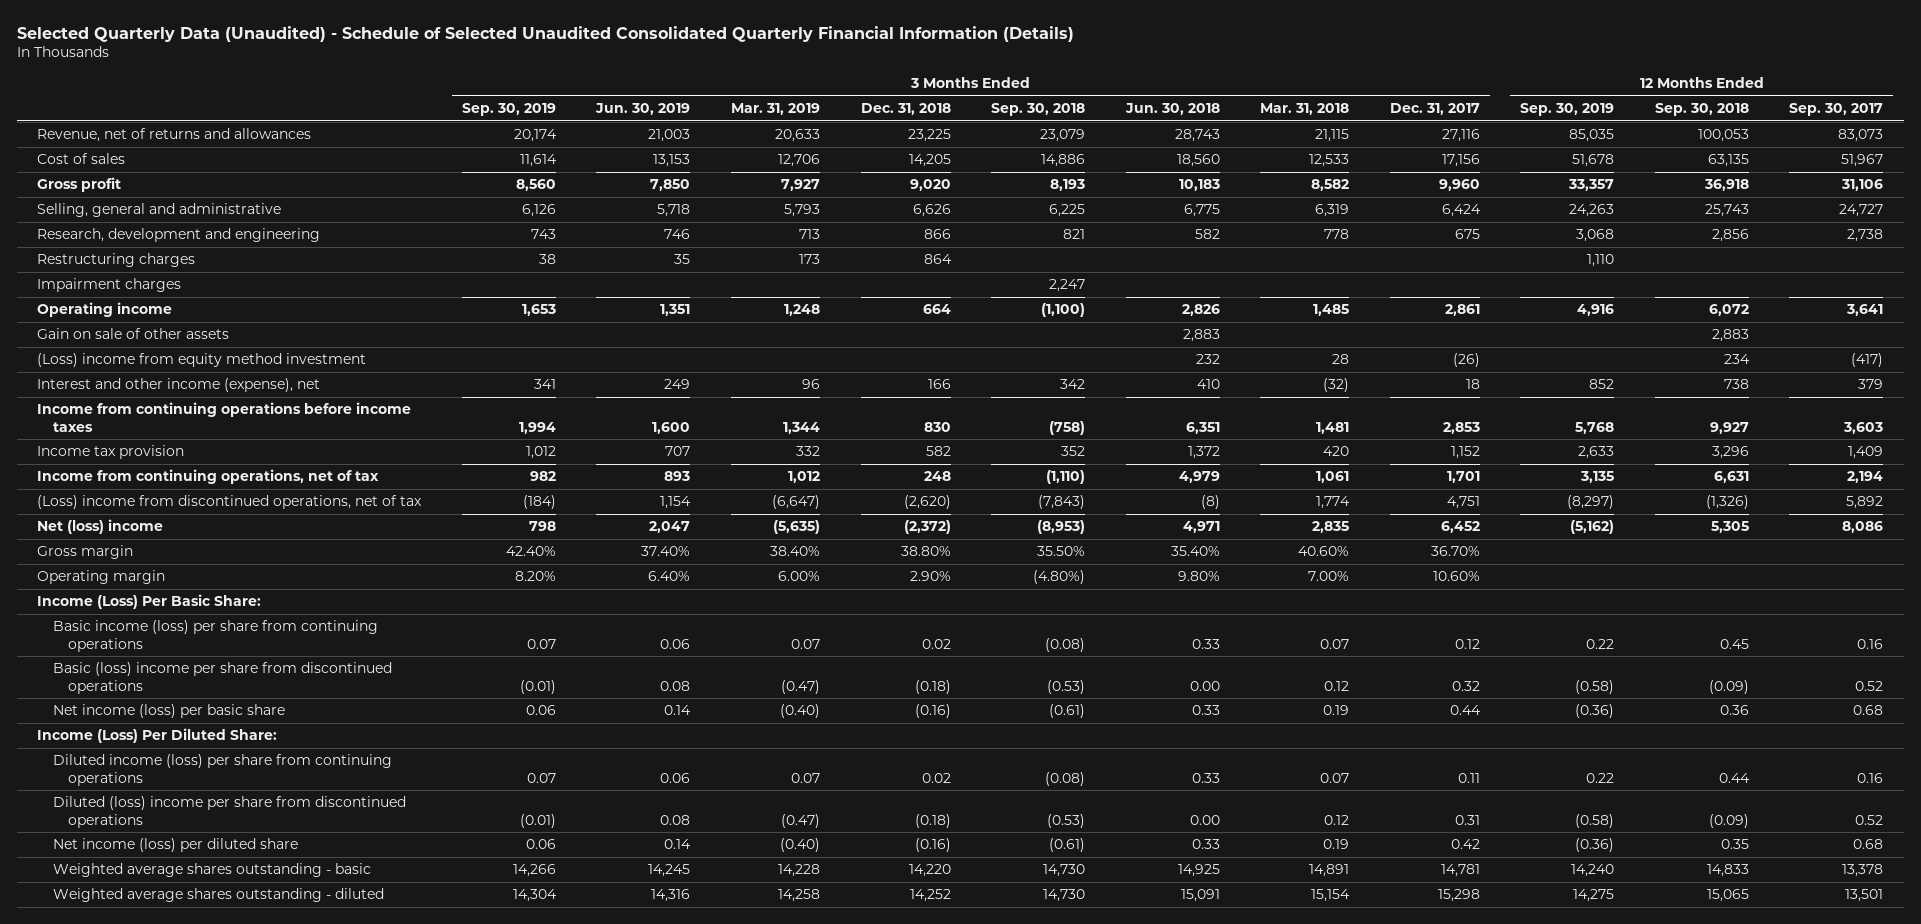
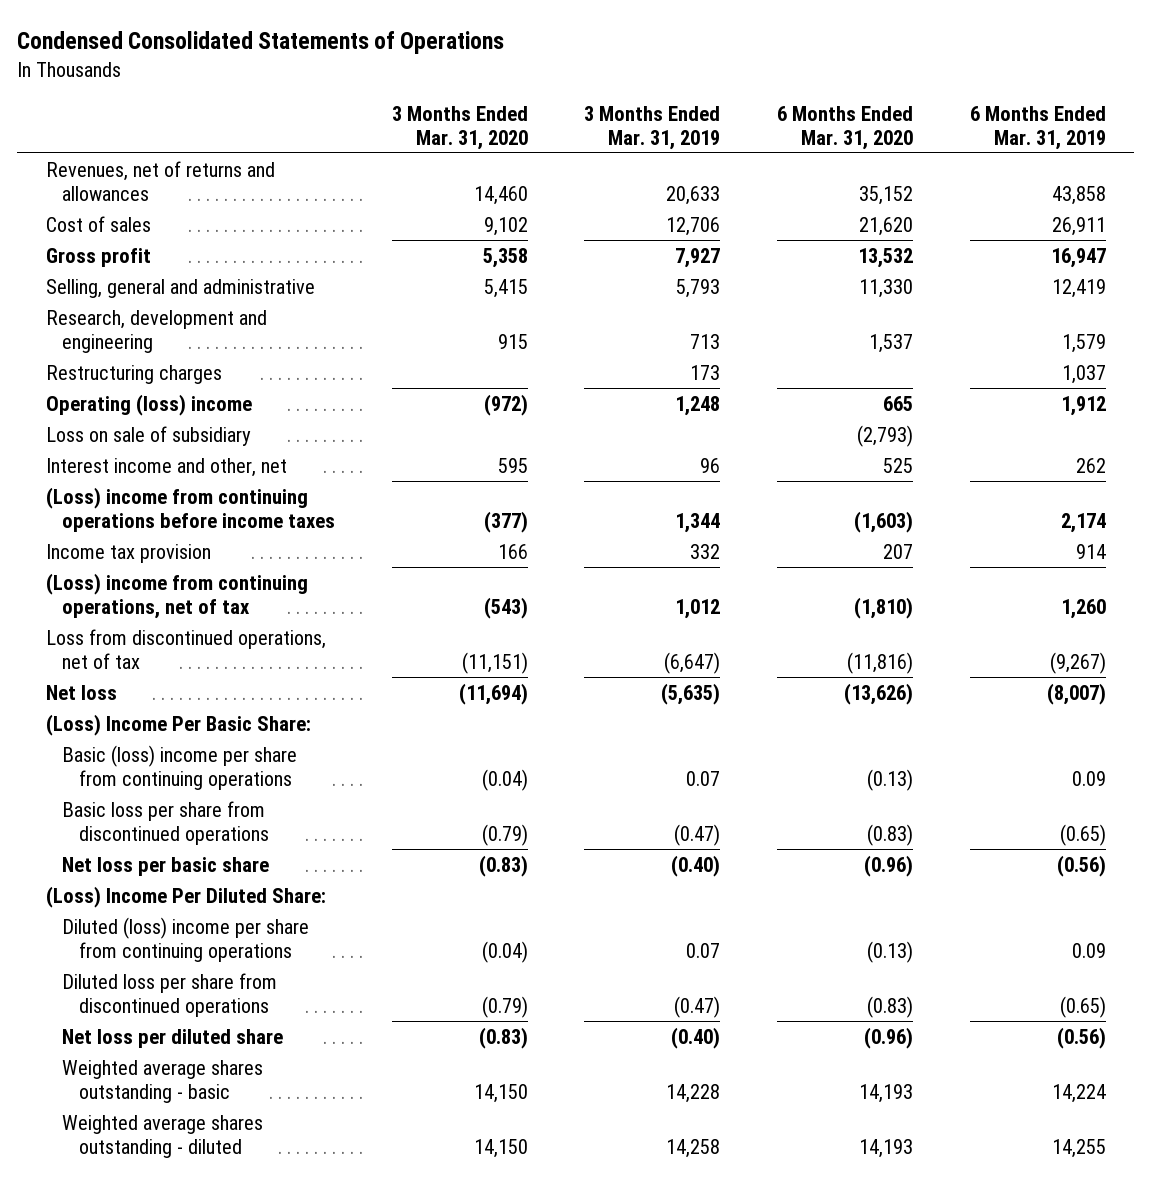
- Selected Quarterly Data (Unaudited) - Schedule of Selected Unaudited Consolidated Quarterly Financial Information (Details)
+ Condensed Consolidated Statements of Operations
- | 3 Months Ended Sep. 30, 2019 | 3 Months Ended Jun. 30, 2019 | 3 Months Ended Mar. 31, 2019 | 3 Months Ended Dec. 31, 2018 | 3 Months Ended Sep. 30, 2018 | 3 Months Ended Jun. 30, 2018 | 3 Months Ended Mar. 31, 2018 | 3 Months Ended Dec. 31, 2017 | 12 Months Ended Sep. 30, 2019 | 12 Months Ended Sep. 30, 2018 | 12 Months Ended Sep. 30, 2017
+ | 3 Months Ended Mar. 31, 2020 | 3 Months Ended Mar. 31, 2019 | 6 Months Ended Mar. 31, 2020 | 6 Months Ended Mar. 31, 2019
- Revenue, net of returns and allowances | 20,174 | 21,003 | 20,633 | 23,225 | 23,079 | 28,743 | 21,115 | 27,116 | 85,035 | 100,053 | 83,073
+ Revenues, net of returns and allowances | 14,460 | 20,633 | 35,152 | 43,858
- Impairment charges | | | | | 2,247 | | | | | |
- Operating income | 1,653 | 1,351 | 1,248 | 664 | (1,100) | 2,826 | 1,485 | 2,861 | 4,916 | 6,072 | 3,641
- Gain on sale of other assets | | | | | | 2,883 | | | | 2,883 |
- (Loss) income from equity method investment | | | | | | 232 | 28 | (26) | | 234 | (417)
- Interest and other income (expense), net | 341 | 249 | 96 | 166 | 342 | 410 | (32) | 18 | 852 | 738 | 379
- Income from continuing operations before income taxes | 1,994 | 1,600 | 1,344 | 830 | (758) | 6,351 | 1,481 | 2,853 | 5,768 | 9,927 | 3,603
+ Operating (loss) income | (972) | 1,248 | 665 | 1,912
+ Loss on sale of subsidiary | | | (2,793) |
+ Interest income and other, net | 595 | 96 | 525 | 262
+ (Loss) income from continuing operations before income taxes | (377) | 1,344 | (1,603) | 2,174
- Income from continuing operations, net of tax | 982 | 893 | 1,012 | 248 | (1,110) | 4,979 | 1,061 | 1,701 | 3,135 | 6,631 | 2,194
- (Loss) income from discontinued operations, net of tax | (184) | 1,154 | (6,647) | (2,620) | (7,843) | (8) | 1,774 | 4,751 | (8,297) | (1,326) | 5,892
- Net (loss) income | 798 | 2,047 | (5,635) | (2,372) | (8,953) | 4,971 | 2,835 | 6,452 | (5,162) | 5,305 | 8,086
- Gross margin | 42.40% | 37.40% | 38.40% | 38.80% | 35.50% | 35.40% | 40.60% | 36.70% | | |
- Operating margin | 8.20% | 6.40% | 6.00% | 2.90% | (4.80%) | 9.80% | 7.00% | 10.60% | | |
- Income (Loss) Per Basic Share:
- Basic income (loss) per share from continuing operations | 0.07 | 0.06 | 0.07 | 0.02 | (0.08) | 0.33 | 0.07 | 0.12 | 0.22 | 0.45 | 0.16
- Basic (loss) income per share from discontinued operations | (0.01) | 0.08 | (0.47) | (0.18) | (0.53) | 0.00 | 0.12 | 0.32 | (0.58) | (0.09) | 0.52
- Net income (loss) per basic share | 0.06 | 0.14 | (0.40) | (0.16) | (0.61) | 0.33 | 0.19 | 0.44 | (0.36) | 0.36 | 0.68
- Income (Loss) Per Diluted Share:
- Diluted income (loss) per share from continuing operations | 0.07 | 0.06 | 0.07 | 0.02 | (0.08) | 0.33 | 0.07 | 0.11 | 0.22 | 0.44 | 0.16
- Diluted (loss) income per share from discontinued operations | (0.01) | 0.08 | (0.47) | (0.18) | (0.53) | 0.00 | 0.12 | 0.31 | (0.58) | (0.09) | 0.52
- Net income (loss) per diluted share | 0.06 | 0.14 | (0.40) | (0.16) | (0.61) | 0.33 | 0.19 | 0.42 | (0.36) | 0.35 | 0.68
+ (Loss) income from continuing operations, net of tax | (543) | 1,012 | (1,810) | 1,260
+ Loss from discontinued operations, net of tax | (11,151) | (6,647) | (11,816) | (9,267)
+ Net loss | (11,694) | (5,635) | (13,626) | (8,007)
+ (Loss) Income Per Basic Share:
+ Basic (loss) income per share from continuing operations | (0.04) | 0.07 | (0.13) | 0.09
+ Basic loss per share from discontinued operations | (0.79) | (0.47) | (0.83) | (0.65)
+ Net loss per basic share | (0.83) | (0.40) | (0.96) | (0.56)
+ (Loss) Income Per Diluted Share:
+ Diluted (loss) income per share from continuing operations | (0.04) | 0.07 | (0.13) | 0.09
+ Diluted loss per share from discontinued operations | (0.79) | (0.47) | (0.83) | (0.65)
+ Net loss per diluted share | (0.83) | (0.40) | (0.96) | (0.56)

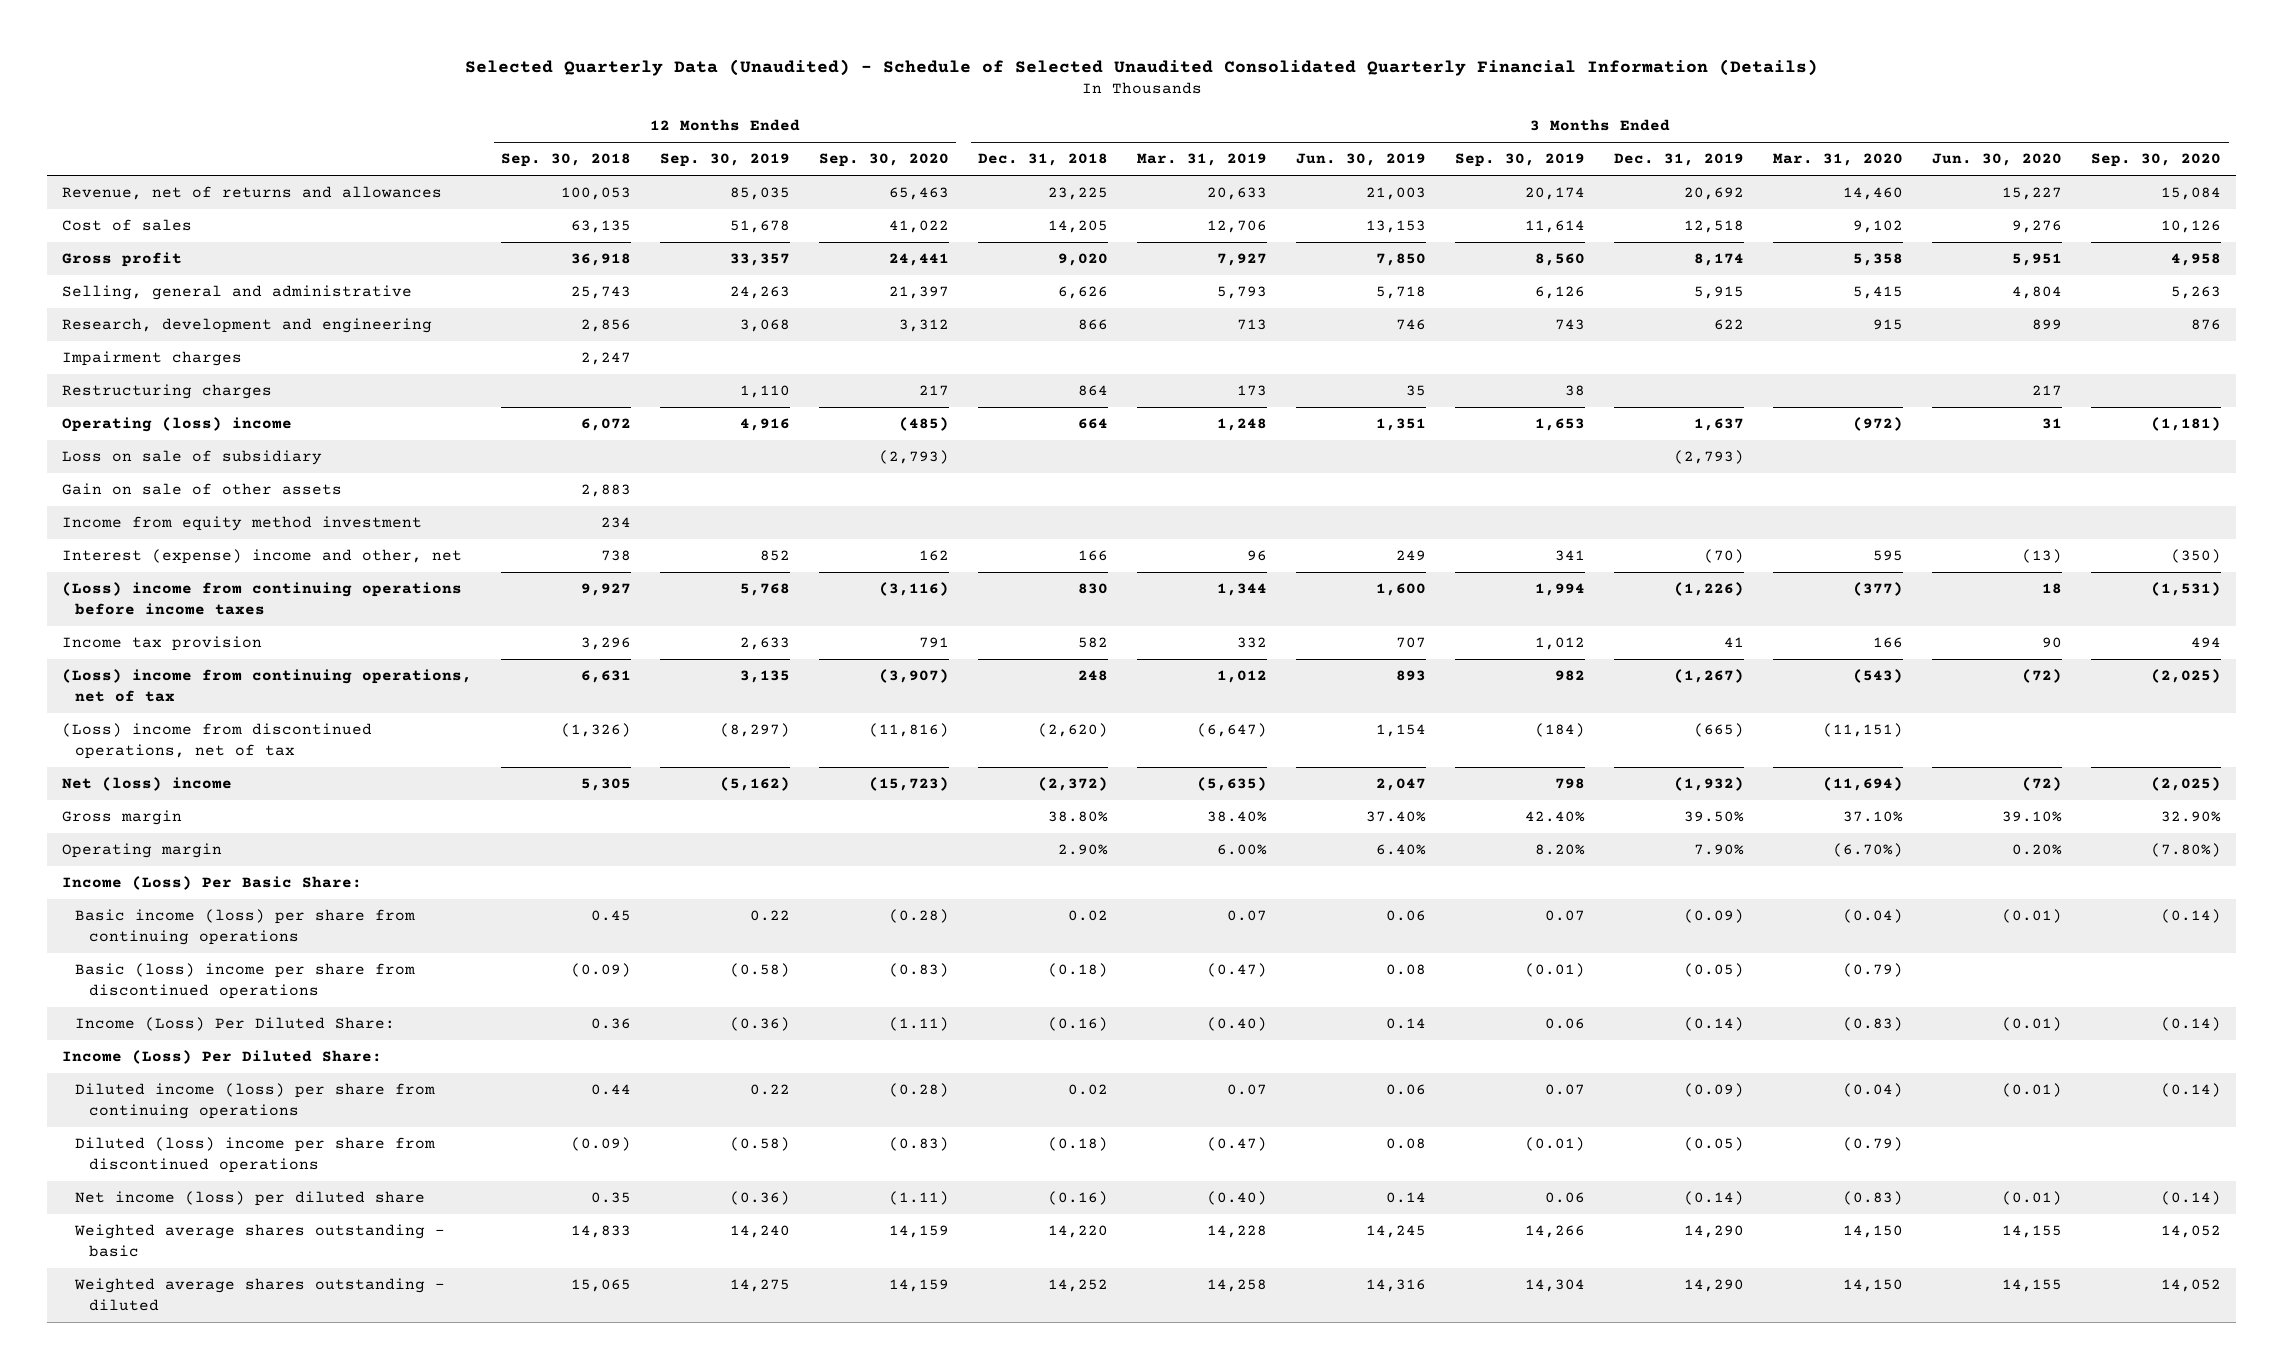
- Condensed Consolidated Statements of Operations
+ Selected Quarterly Data (Unaudited) - Schedule of Selected Unaudited Consolidated Quarterly Financial Information (Details)
- | 3 Months Ended Mar. 31, 2020 | 3 Months Ended Mar. 31, 2019 | 6 Months Ended Mar. 31, 2020 | 6 Months Ended Mar. 31, 2019
+ | 12 Months Ended Sep. 30, 2018 | 12 Months Ended Sep. 30, 2019 | 12 Months Ended Sep. 30, 2020 | 3 Months Ended Dec. 31, 2018 | 3 Months Ended Mar. 31, 2019 | 3 Months Ended Jun. 30, 2019 | 3 Months Ended Sep. 30, 2019 | 3 Months Ended Dec. 31, 2019 | 3 Months Ended Mar. 31, 2020 | 3 Months Ended Jun. 30, 2020 | 3 Months Ended Sep. 30, 2020
- Revenues, net of returns and allowances | 14,460 | 20,633 | 35,152 | 43,858
+ Revenue, net of returns and allowances | 100,053 | 85,035 | 65,463 | 23,225 | 20,633 | 21,003 | 20,174 | 20,692 | 14,460 | 15,227 | 15,084
+ Impairment charges | 2,247 | | | | | | | | | |
- Interest income and other, net | 595 | 96 | 525 | 262
+ Gain on sale of other assets | 2,883 | | | | | | | | | |
+ Income from equity method investment | 234 | | | | | | | | | |
+ Interest (expense) income and other, net | 738 | 852 | 162 | 166 | 96 | 249 | 341 | (70) | 595 | (13) | (350)
- Loss from discontinued operations, net of tax | (11,151) | (6,647) | (11,816) | (9,267)
- Net loss | (11,694) | (5,635) | (13,626) | (8,007)
- (Loss) Income Per Basic Share:
- Basic (loss) income per share from continuing operations | (0.04) | 0.07 | (0.13) | 0.09
- Basic loss per share from discontinued operations | (0.79) | (0.47) | (0.83) | (0.65)
- Net loss per basic share | (0.83) | (0.40) | (0.96) | (0.56)
- (Loss) Income Per Diluted Share:
- Diluted (loss) income per share from continuing operations | (0.04) | 0.07 | (0.13) | 0.09
- Diluted loss per share from discontinued operations | (0.79) | (0.47) | (0.83) | (0.65)
- Net loss per diluted share | (0.83) | (0.40) | (0.96) | (0.56)
+ (Loss) income from discontinued operations, net of tax | (1,326) | (8,297) | (11,816) | (2,620) | (6,647) | 1,154 | (184) | (665) | (11,151) | |
+ Net (loss) income | 5,305 | (5,162) | (15,723) | (2,372) | (5,635) | 2,047 | 798 | (1,932) | (11,694) | (72) | (2,025)
+ Gross margin | | | | 38.80% | 38.40% | 37.40% | 42.40% | 39.50% | 37.10% | 39.10% | 32.90%
+ Operating margin | | | | 2.90% | 6.00% | 6.40% | 8.20% | 7.90% | (6.70%) | 0.20% | (7.80%)
+ Income (Loss) Per Basic Share:
+ Basic income (loss) per share from continuing operations | 0.45 | 0.22 | (0.28) | 0.02 | 0.07 | 0.06 | 0.07 | (0.09) | (0.04) | (0.01) | (0.14)
+ Basic (loss) income per share from discontinued operations | (0.09) | (0.58) | (0.83) | (0.18) | (0.47) | 0.08 | (0.01) | (0.05) | (0.79) | |
+ Income (Loss) Per Diluted Share: | 0.36 | (0.36) | (1.11) | (0.16) | (0.40) | 0.14 | 0.06 | (0.14) | (0.83) | (0.01) | (0.14)
+ Income (Loss) Per Diluted Share:
+ Diluted income (loss) per share from continuing operations | 0.44 | 0.22 | (0.28) | 0.02 | 0.07 | 0.06 | 0.07 | (0.09) | (0.04) | (0.01) | (0.14)
+ Diluted (loss) income per share from discontinued operations | (0.09) | (0.58) | (0.83) | (0.18) | (0.47) | 0.08 | (0.01) | (0.05) | (0.79) | |
+ Net income (loss) per diluted share | 0.35 | (0.36) | (1.11) | (0.16) | (0.40) | 0.14 | 0.06 | (0.14) | (0.83) | (0.01) | (0.14)

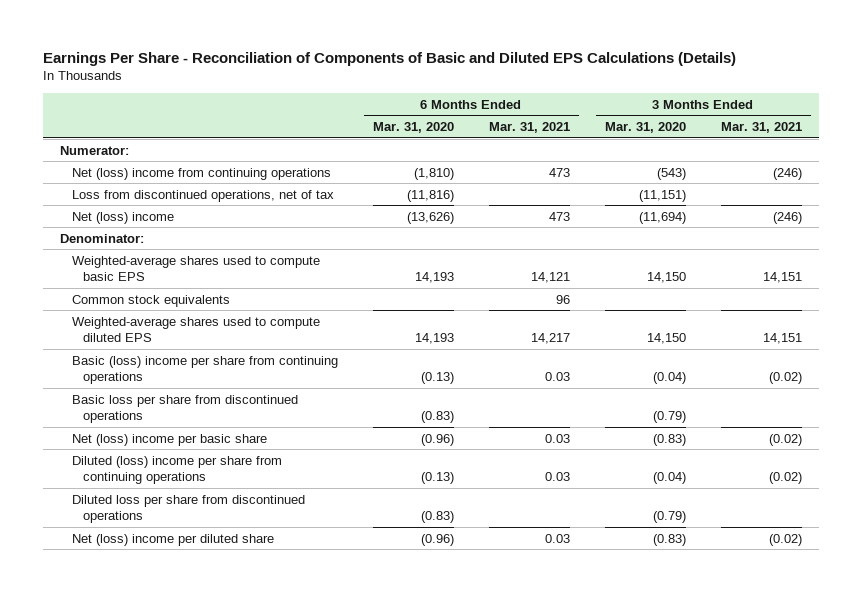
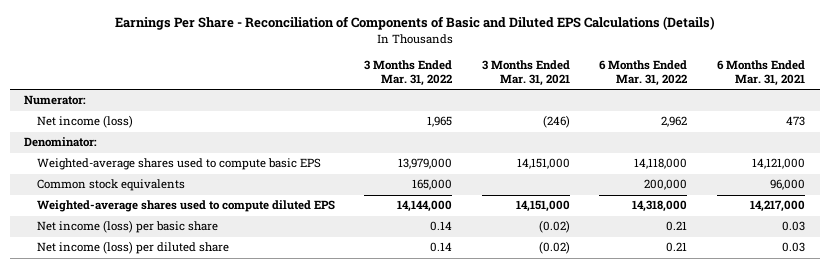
- | 6 Months Ended Mar. 31, 2020 | 6 Months Ended Mar. 31, 2021 | 3 Months Ended Mar. 31, 2020 | 3 Months Ended Mar. 31, 2021
+ | 3 Months Ended Mar. 31, 2022 | 3 Months Ended Mar. 31, 2021 | 6 Months Ended Mar. 31, 2022 | 6 Months Ended Mar. 31, 2021
- Net (loss) income from continuing operations | (1,810) | 473 | (543) | (246)
- Loss from discontinued operations, net of tax | (11,816) | | (11,151) |
- Net (loss) income | (13,626) | 473 | (11,694) | (246)
+ Net income (loss) | 1,965 | (246) | 2,962 | 473
- Weighted-average shares used to compute basic EPS | 14,193 | 14,121 | 14,150 | 14,151
- Common stock equivalents | | 96 | |
- Weighted-average shares used to compute diluted EPS | 14,193 | 14,217 | 14,150 | 14,151
- Basic (loss) income per share from continuing operations | (0.13) | 0.03 | (0.04) | (0.02)
- Basic loss per share from discontinued operations | (0.83) | | (0.79) |
- Net (loss) income per basic share | (0.96) | 0.03 | (0.83) | (0.02)
- Diluted (loss) income per share from continuing operations | (0.13) | 0.03 | (0.04) | (0.02)
- Diluted loss per share from discontinued operations | (0.83) | | (0.79) |
- Net (loss) income per diluted share | (0.96) | 0.03 | (0.83) | (0.02)
+ Weighted-average shares used to compute basic EPS | 13,979,000 | 14,151,000 | 14,118,000 | 14,121,000
+ Common stock equivalents | 165,000 | | 200,000 | 96,000
+ Weighted-average shares used to compute diluted EPS | 14,144,000 | 14,151,000 | 14,318,000 | 14,217,000
+ Net income (loss) per basic share | 0.14 | (0.02) | 0.21 | 0.03
+ Net income (loss) per diluted share | 0.14 | (0.02) | 0.21 | 0.03

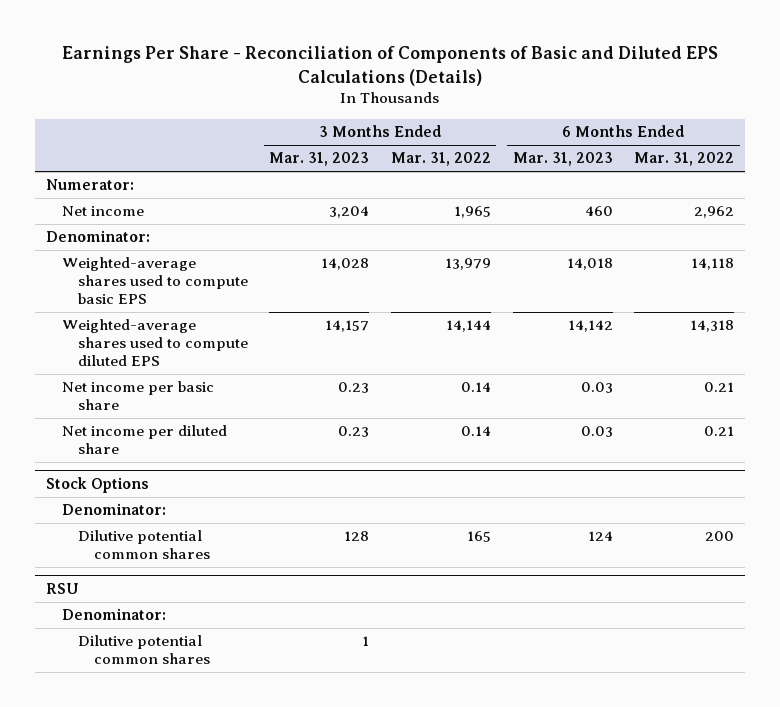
- | 3 Months Ended Mar. 31, 2022 | 3 Months Ended Mar. 31, 2021 | 6 Months Ended Mar. 31, 2022 | 6 Months Ended Mar. 31, 2021
+ | 3 Months Ended Mar. 31, 2023 | 3 Months Ended Mar. 31, 2022 | 6 Months Ended Mar. 31, 2023 | 6 Months Ended Mar. 31, 2022
- Net income (loss) | 1,965 | (246) | 2,962 | 473
+ Net income | 3,204 | 1,965 | 460 | 2,962
- Weighted-average shares used to compute basic EPS | 13,979,000 | 14,151,000 | 14,118,000 | 14,121,000
- Common stock equivalents | 165,000 | | 200,000 | 96,000
- Weighted-average shares used to compute diluted EPS | 14,144,000 | 14,151,000 | 14,318,000 | 14,217,000
- Net income (loss) per basic share | 0.14 | (0.02) | 0.21 | 0.03
- Net income (loss) per diluted share | 0.14 | (0.02) | 0.21 | 0.03
+ Weighted-average shares used to compute basic EPS | 14,028 | 13,979 | 14,018 | 14,118
+ Weighted-average shares used to compute diluted EPS | 14,157 | 14,144 | 14,142 | 14,318
+ Net income per basic share | 0.23 | 0.14 | 0.03 | 0.21
+ Net income per diluted share | 0.23 | 0.14 | 0.03 | 0.21
+ Stock Options
+ Denominator:
+ Dilutive potential common shares | 128 | 165 | 124 | 200
+ RSU
+ Denominator:
+ Dilutive potential common shares | 1 | | |

